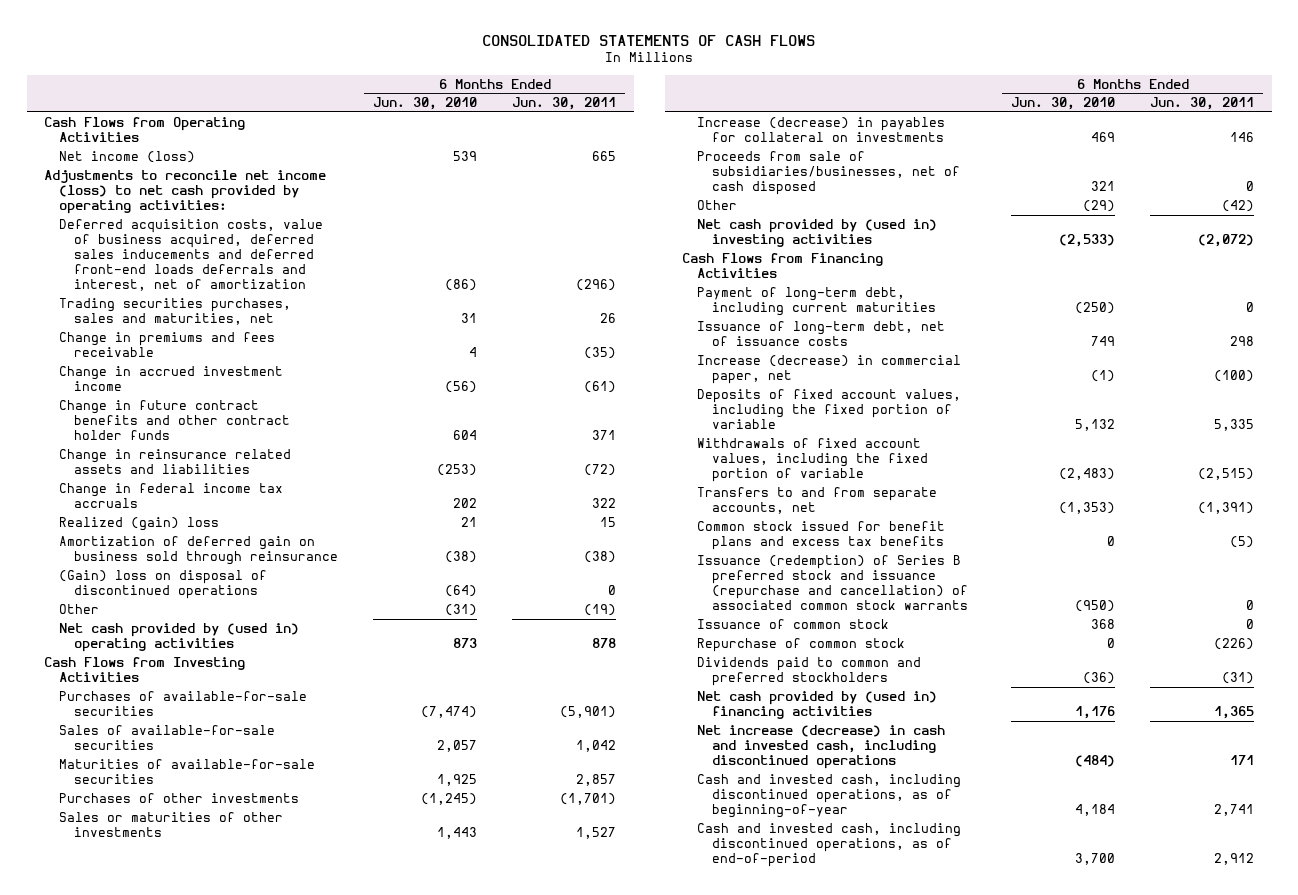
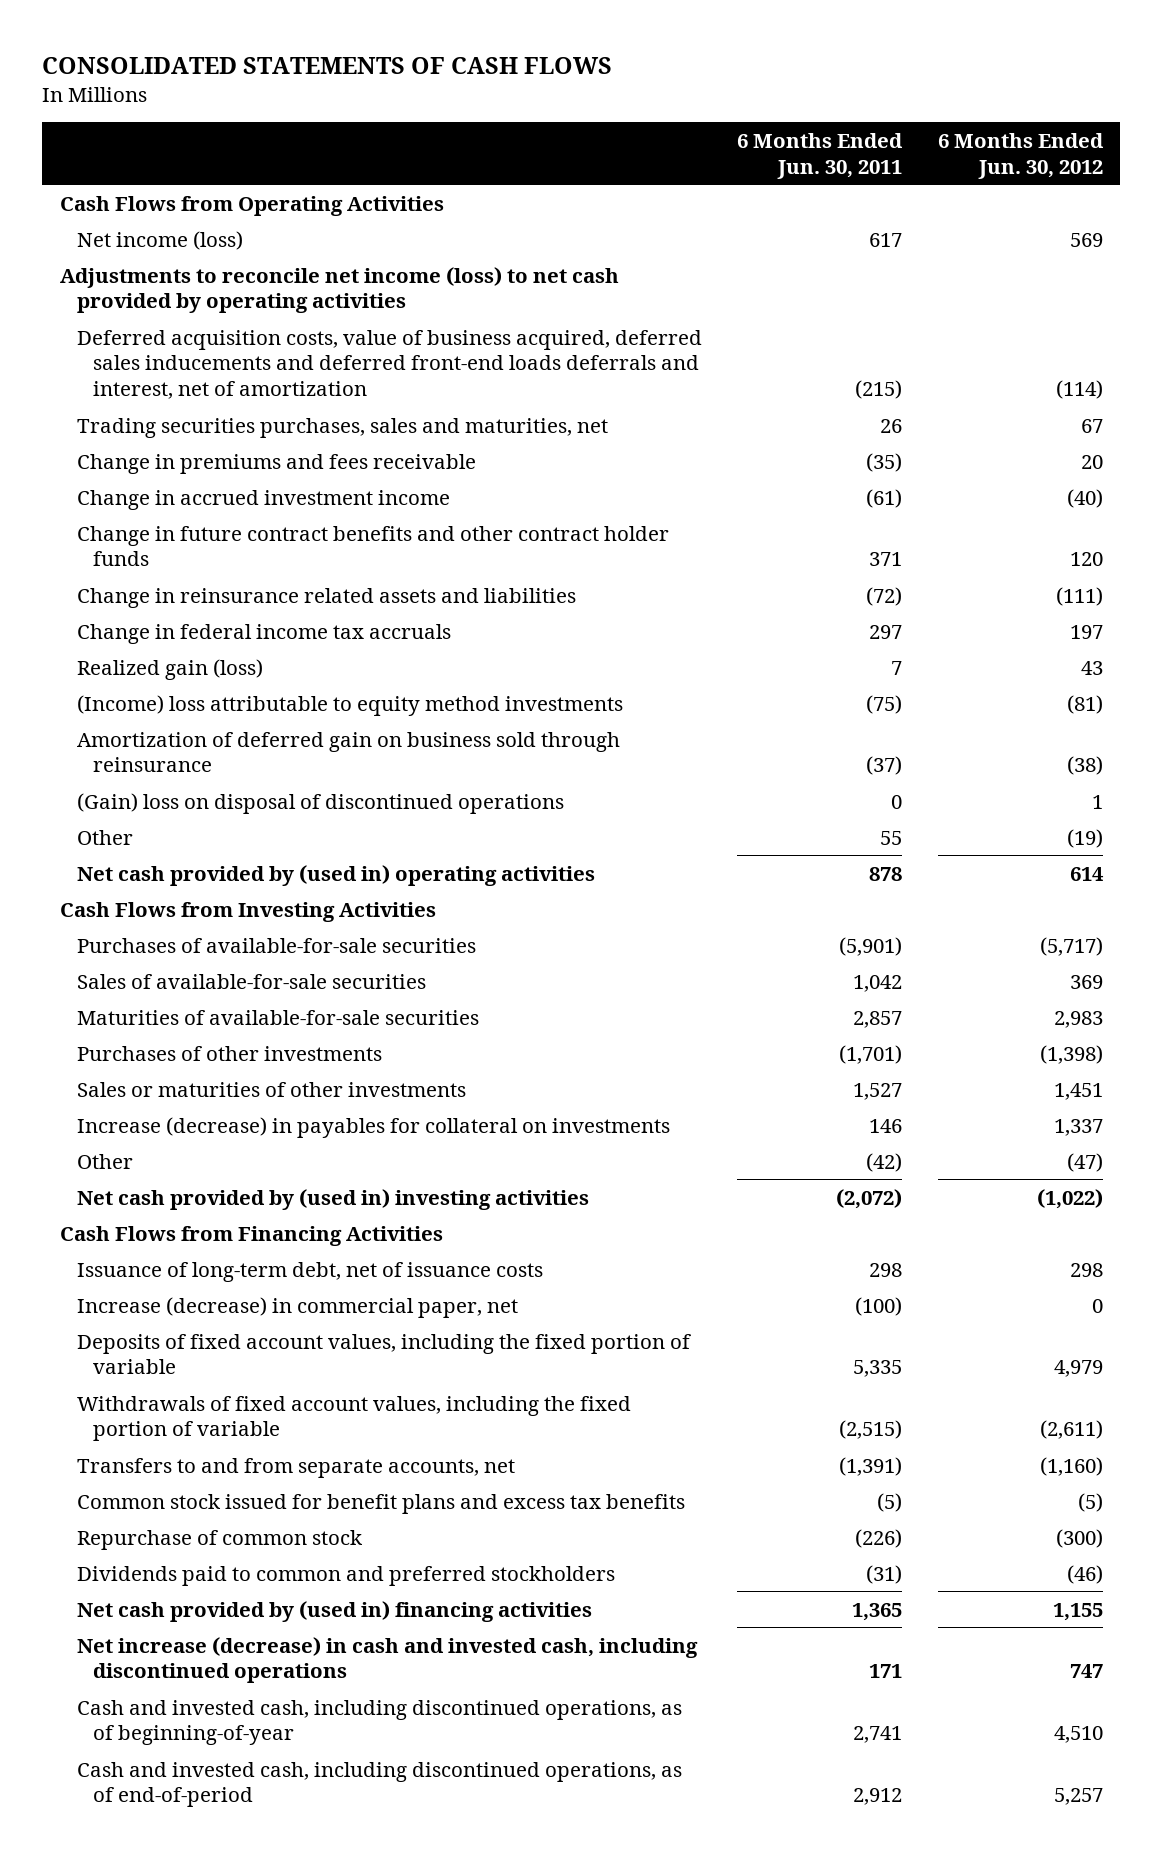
- | 6 Months Ended Jun. 30, 2010 | 6 Months Ended Jun. 30, 2011
+ | 6 Months Ended Jun. 30, 2011 | 6 Months Ended Jun. 30, 2012
- Net income (loss) | 539 | 665
- Adjustments to reconcile net income (loss) to net cash provided by operating activities:
- Deferred acquisition costs, value of business acquired, deferred sales inducements and deferred front-end loads deferrals and interest, net of amortization | (86) | (296)
+ Net income (loss) | 617 | 569
+ Adjustments to reconcile net income (loss) to net cash provided by operating activities
+ Deferred acquisition costs, value of business acquired, deferred sales inducements and deferred front-end loads deferrals and interest, net of amortization | (215) | (114)
- Change in federal income tax accruals | 202 | 322
- Realized (gain) loss | 21 | 15
- Amortization of deferred gain on business sold through reinsurance | (38) | (38)
+ Change in federal income tax accruals | 297 | 197
+ Realized gain (loss) | 7 | 43
+ (Income) loss attributable to equity method investments | (75) | (81)
+ Amortization of deferred gain on business sold through reinsurance | (37) | (38)
- Other | (31) | (19)
+ Other | 55 | (19)
- Proceeds from sale of subsidiaries/businesses, net of cash disposed | 321 | 0
- Payment of long-term debt, including current maturities | (250) | 0
- Issuance (redemption) of Series B preferred stock and issuance (repurchase and cancellation) of associated common stock warrants | (950) | 0
- Issuance of common stock | 368 | 0

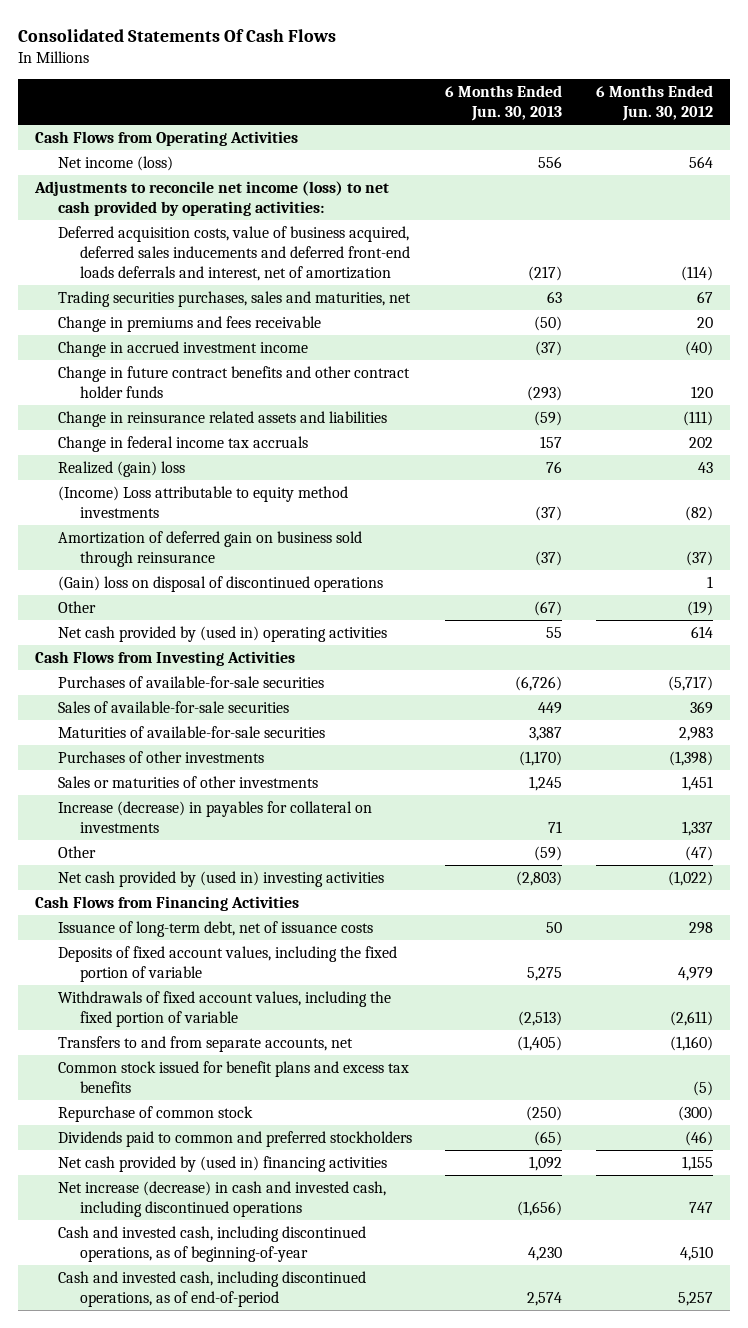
- CONSOLIDATED STATEMENTS OF CASH FLOWS
+ Consolidated Statements Of Cash Flows
- | 6 Months Ended Jun. 30, 2011 | 6 Months Ended Jun. 30, 2012
+ | 6 Months Ended Jun. 30, 2013 | 6 Months Ended Jun. 30, 2012
- Net income (loss) | 617 | 569
- Adjustments to reconcile net income (loss) to net cash provided by operating activities
+ Net income (loss) | 556 | 564
+ Adjustments to reconcile net income (loss) to net cash provided by operating activities:
- Change in federal income tax accruals | 297 | 197
- Realized gain (loss) | 7 | 43
- (Income) loss attributable to equity method investments | (75) | (81)
- Amortization of deferred gain on business sold through reinsurance | (37) | (38)
+ Change in federal income tax accruals | 157 | 202
+ Realized (gain) loss | 76 | 43
+ (Income) Loss attributable to equity method investments | (37) | (82)
+ Amortization of deferred gain on business sold through reinsurance | (37) | (37)
- Increase (decrease) in commercial paper, net | (100) | 0

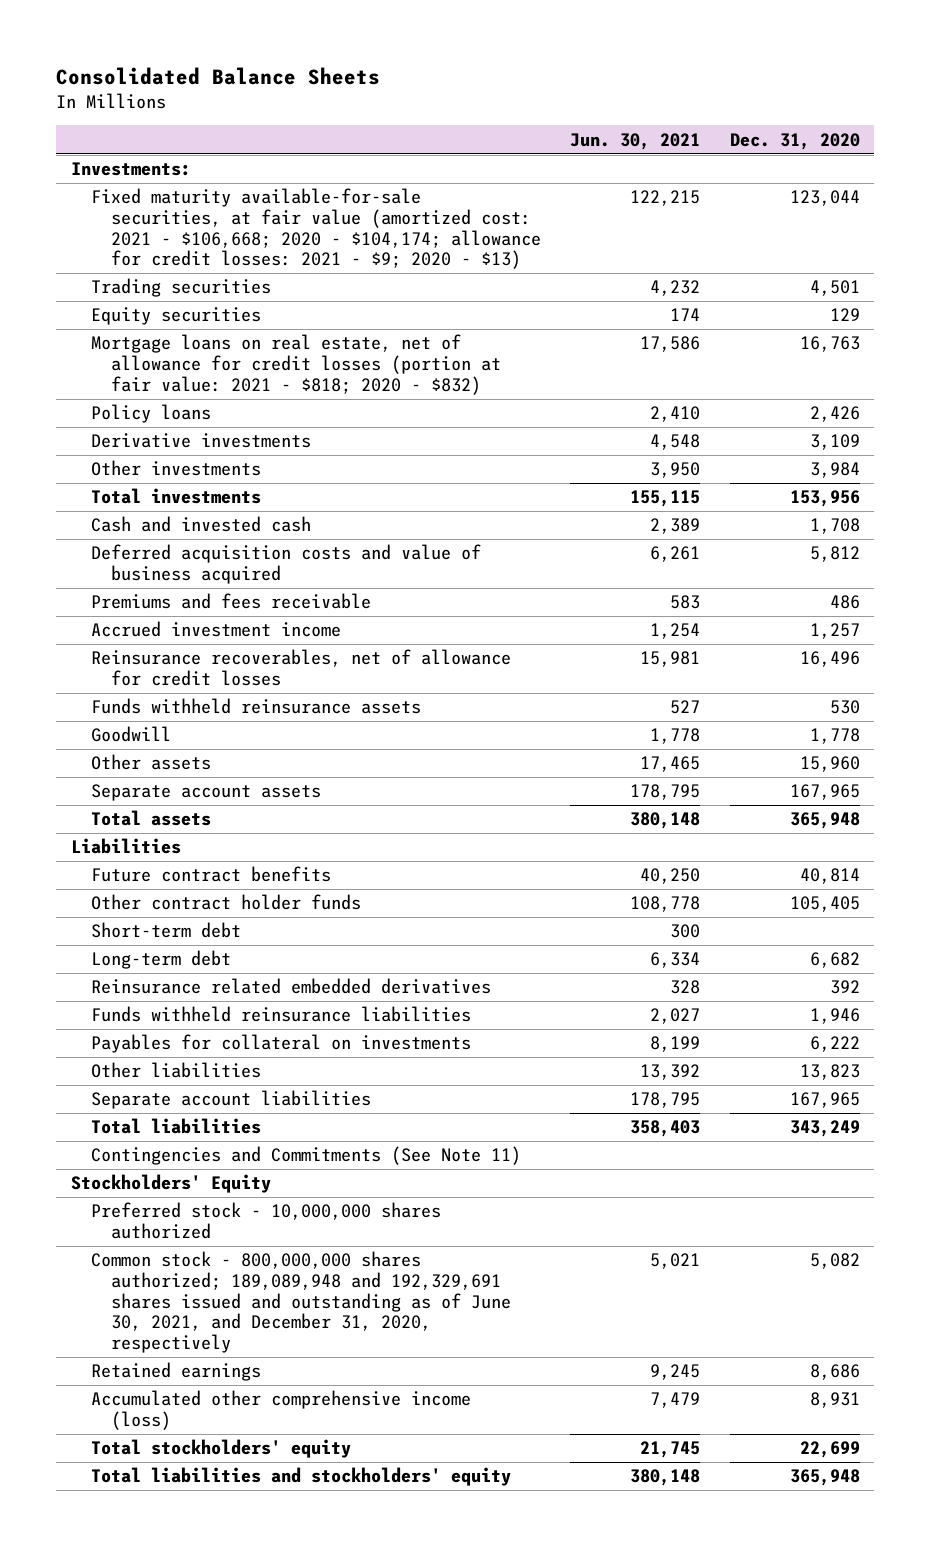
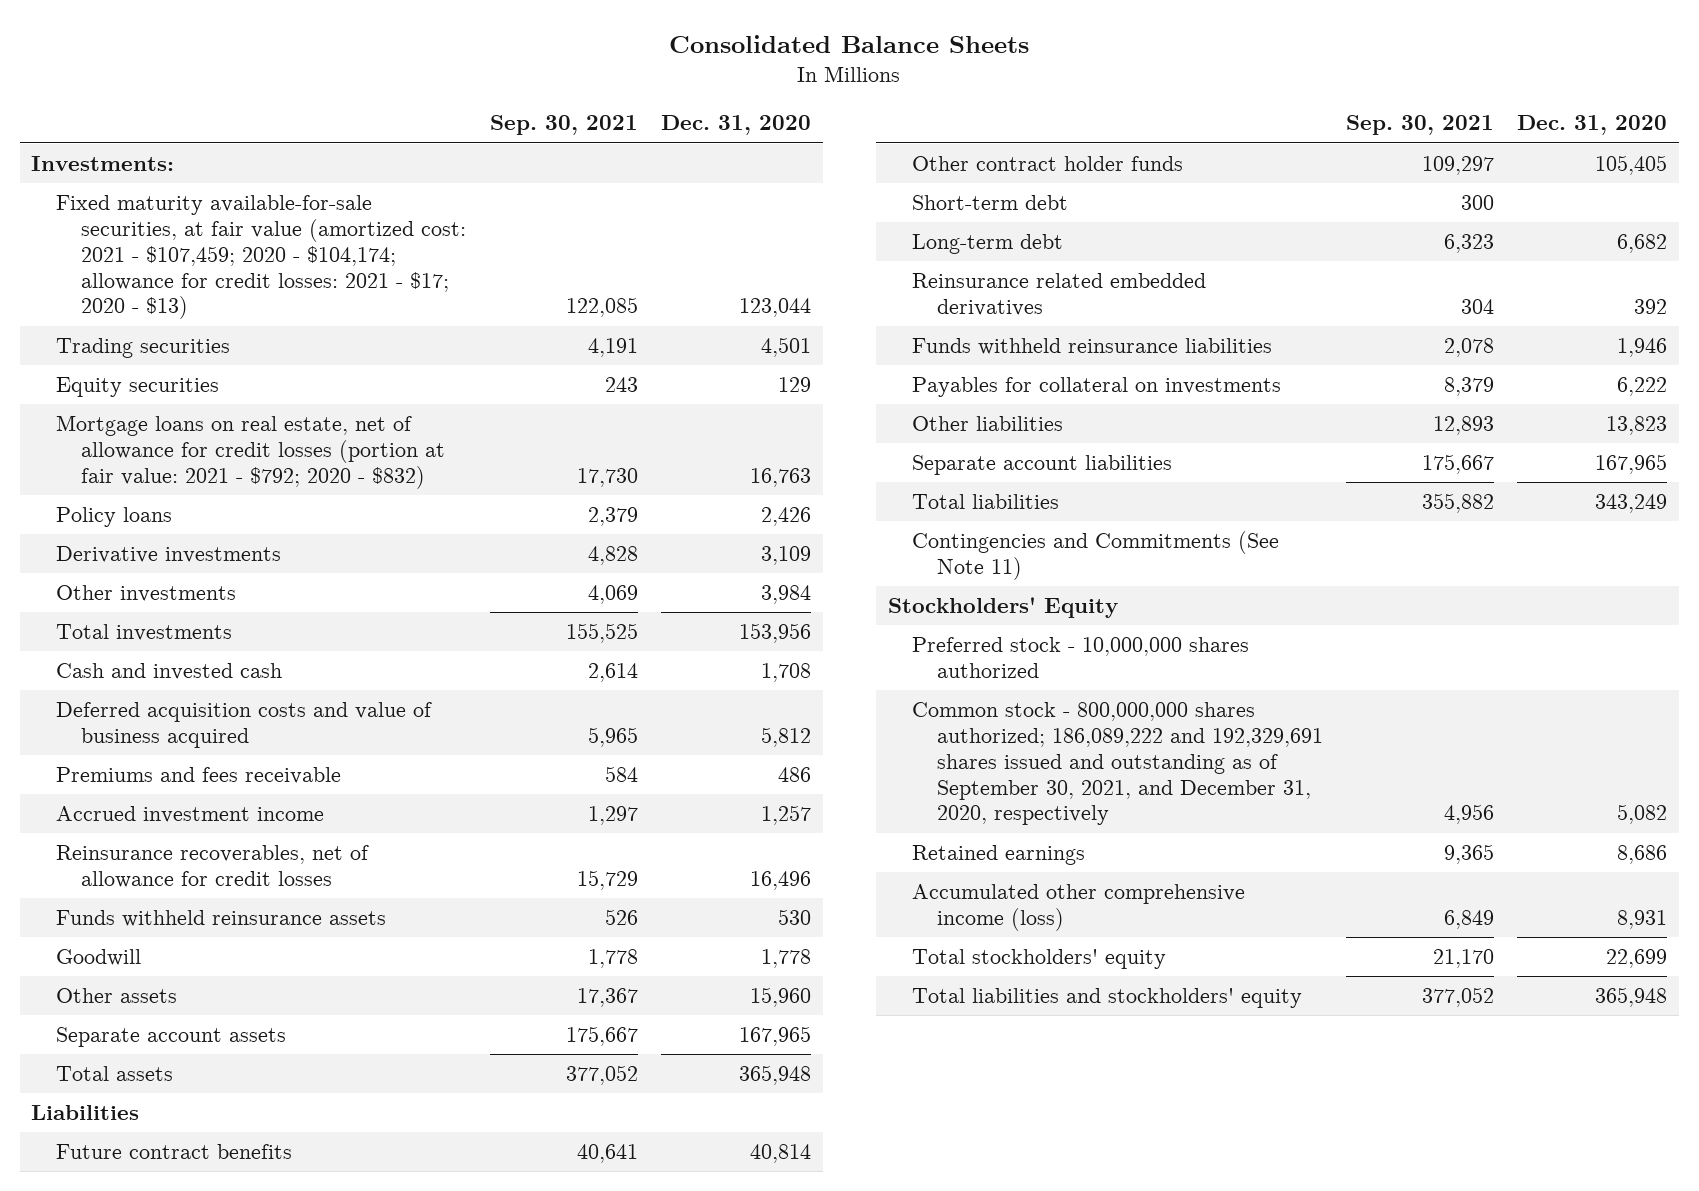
- | Jun. 30, 2021 | Dec. 31, 2020
+ | Sep. 30, 2021 | Dec. 31, 2020
- Fixed maturity available-for-sale securities, at fair value (amortized cost: 2021 - $106,668; 2020 - $104,174; allowance for credit losses: 2021 - $9; 2020 - $13) | 122,215 | 123,044
+ Fixed maturity available-for-sale securities, at fair value (amortized cost: 2021 - $107,459; 2020 - $104,174; allowance for credit losses: 2021 - $17; 2020 - $13) | 122,085 | 123,044
- Mortgage loans on real estate, net of allowance for credit losses (portion at fair value: 2021 - $818; 2020 - $832) | 17,586 | 16,763
+ Mortgage loans on real estate, net of allowance for credit losses (portion at fair value: 2021 - $792; 2020 - $832) | 17,730 | 16,763
- Common stock - 800,000,000 shares authorized; 189,089,948 and 192,329,691 shares issued and outstanding as of June 30, 2021, and December 31, 2020, respectively | 5,021 | 5,082
+ Common stock - 800,000,000 shares authorized; 186,089,222 and 192,329,691 shares issued and outstanding as of September 30, 2021, and December 31, 2020, respectively | 4,956 | 5,082

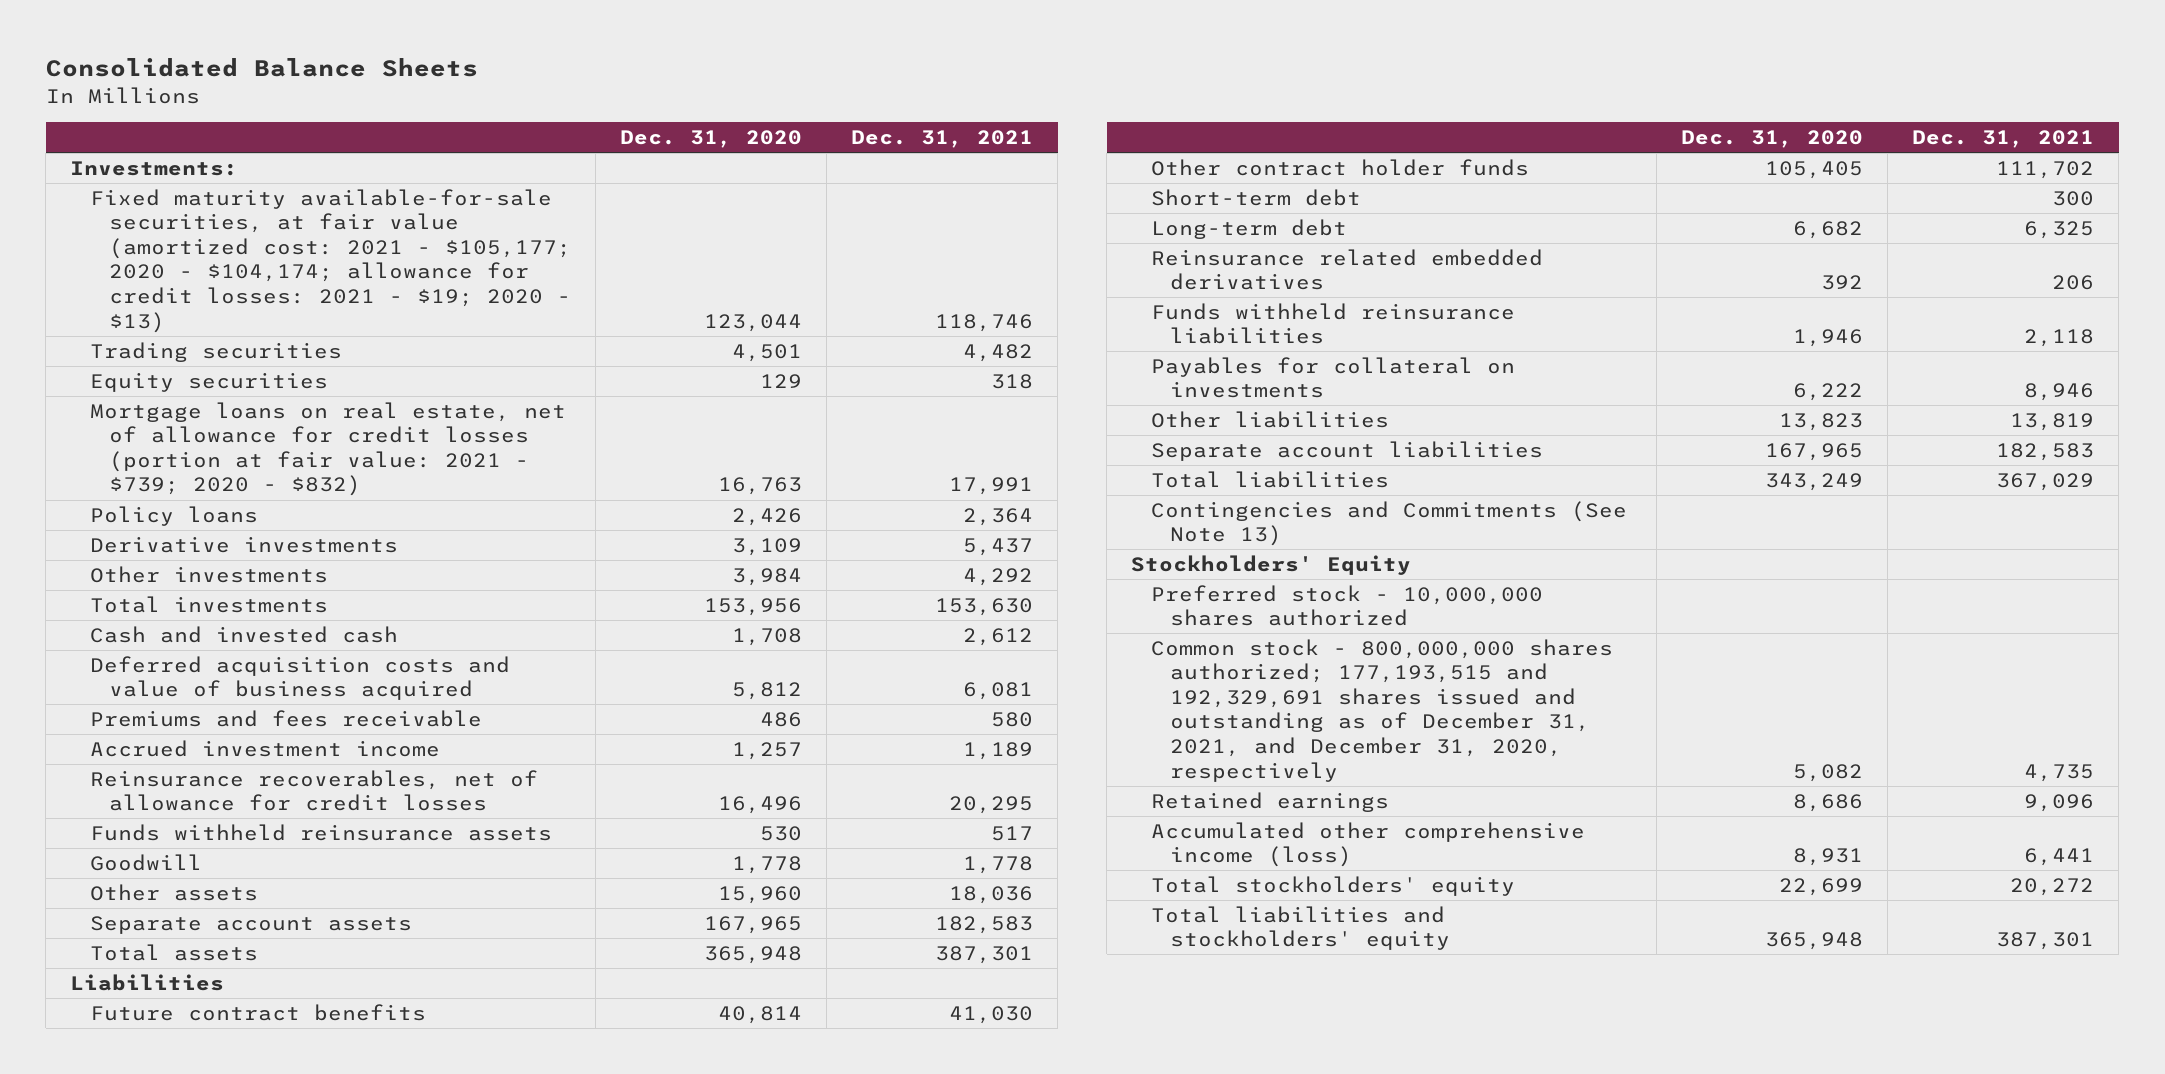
- | Sep. 30, 2021 | Dec. 31, 2020
+ | Dec. 31, 2020 | Dec. 31, 2021
- Fixed maturity available-for-sale securities, at fair value (amortized cost: 2021 - $107,459; 2020 - $104,174; allowance for credit losses: 2021 - $17; 2020 - $13) | 122,085 | 123,044
+ Fixed maturity available-for-sale securities, at fair value (amortized cost: 2021 - $105,177; 2020 - $104,174; allowance for credit losses: 2021 - $19; 2020 - $13) | 123,044 | 118,746
- Mortgage loans on real estate, net of allowance for credit losses (portion at fair value: 2021 - $792; 2020 - $832) | 17,730 | 16,763
+ Mortgage loans on real estate, net of allowance for credit losses (portion at fair value: 2021 - $739; 2020 - $832) | 16,763 | 17,991
- Contingencies and Commitments (See Note 11)
+ Contingencies and Commitments (See Note 13)
- Common stock - 800,000,000 shares authorized; 186,089,222 and 192,329,691 shares issued and outstanding as of September 30, 2021, and December 31, 2020, respectively | 4,956 | 5,082
+ Common stock - 800,000,000 shares authorized; 177,193,515 and 192,329,691 shares issued and outstanding as of December 31, 2021, and December 31, 2020, respectively | 5,082 | 4,735

